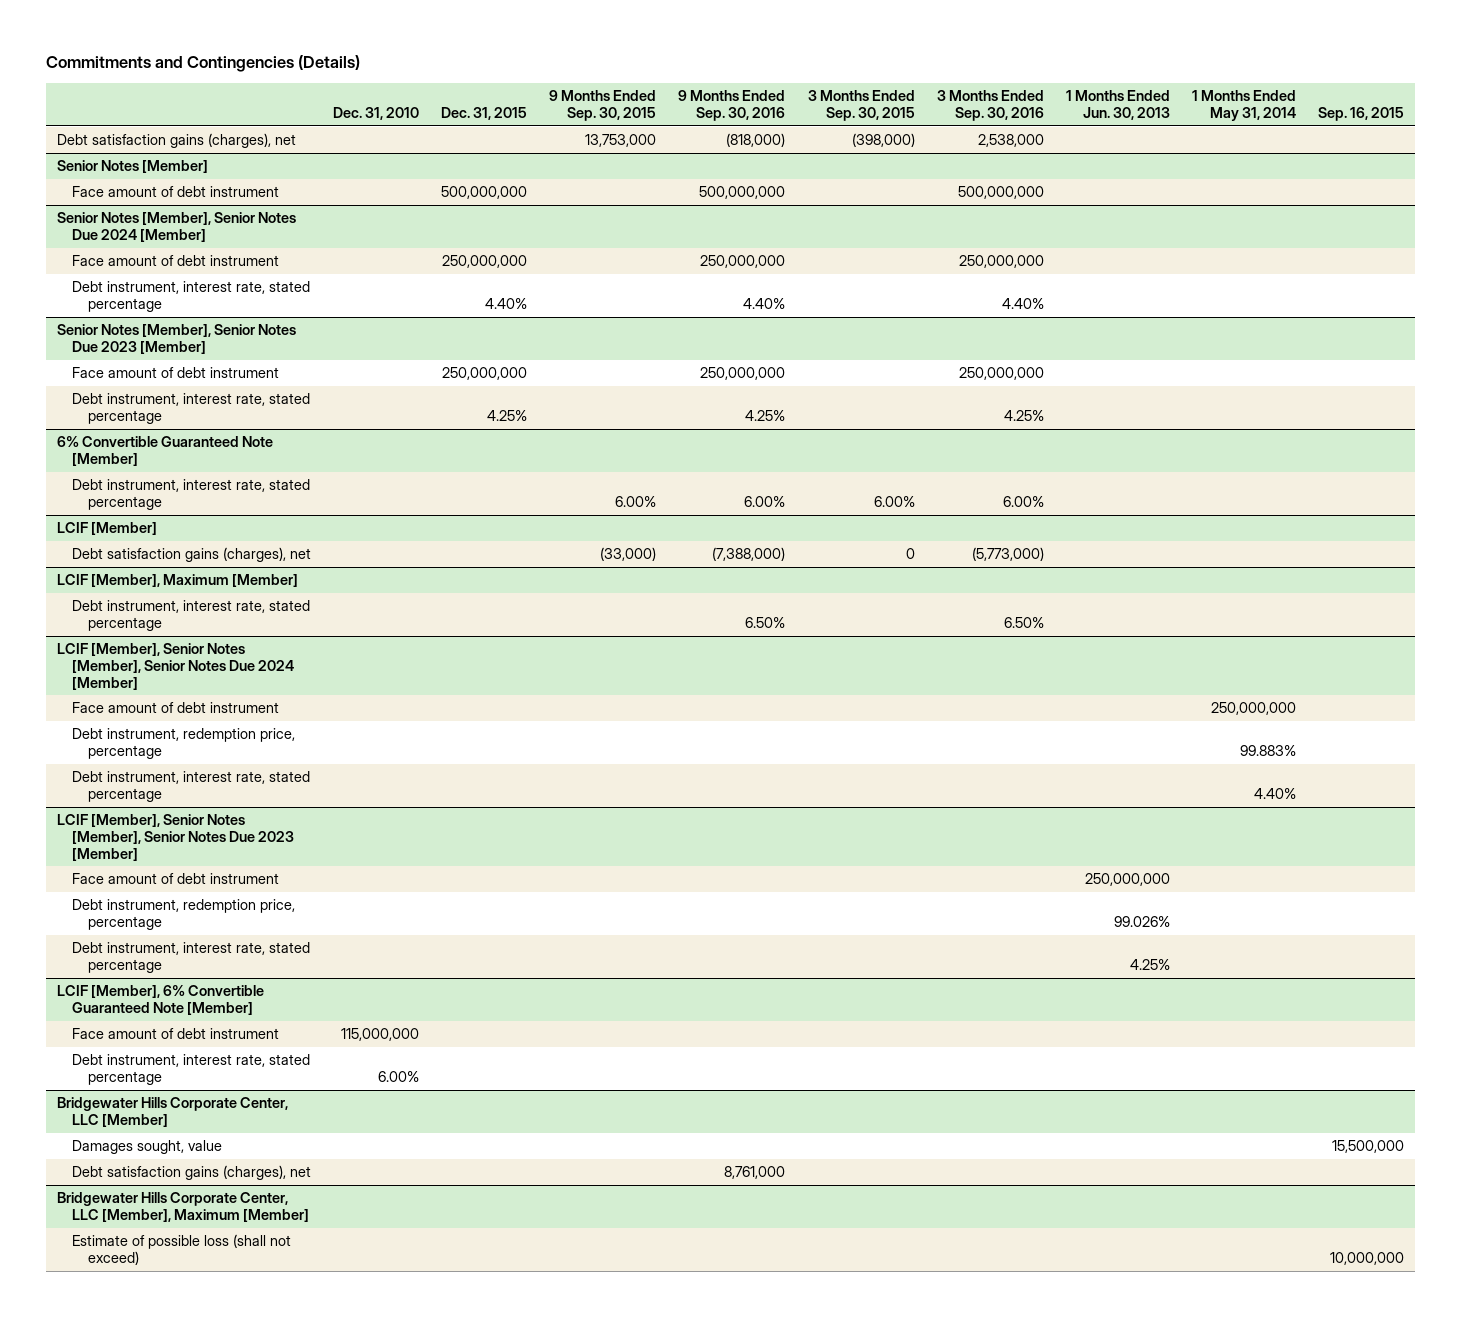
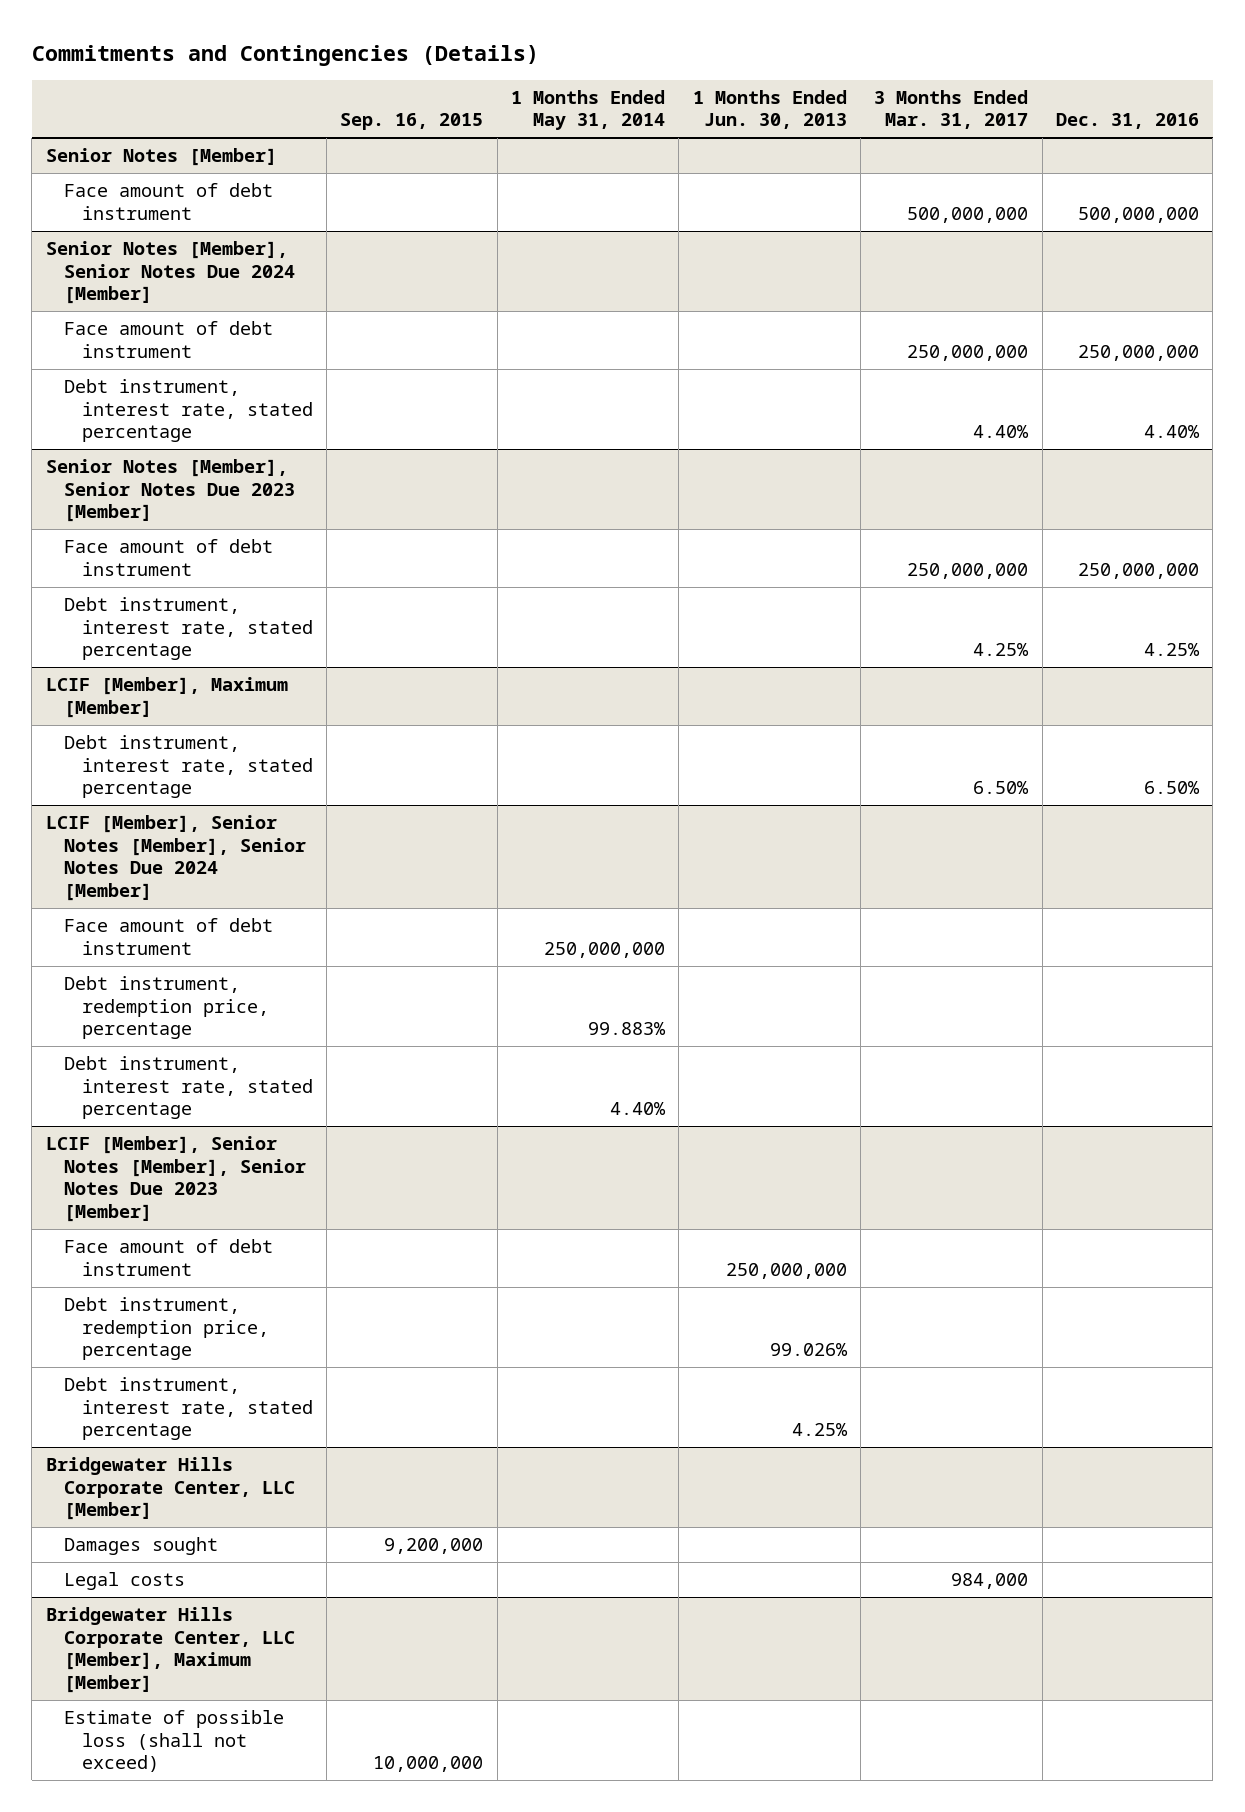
- | Dec. 31, 2010 | Dec. 31, 2015 | 9 Months Ended Sep. 30, 2015 | 9 Months Ended Sep. 30, 2016 | 3 Months Ended Sep. 30, 2015 | 3 Months Ended Sep. 30, 2016 | 1 Months Ended Jun. 30, 2013 | 1 Months Ended May 31, 2014 | Sep. 16, 2015
+ | Sep. 16, 2015 | 1 Months Ended May 31, 2014 | 1 Months Ended Jun. 30, 2013 | 3 Months Ended Mar. 31, 2017 | Dec. 31, 2016
- Debt satisfaction gains (charges), net | | | 13,753,000 | (818,000) | (398,000) | 2,538,000 | | |
- 6% Convertible Guaranteed Note [Member]
- Debt instrument, interest rate, stated percentage | | | 6.00% | 6.00% | 6.00% | 6.00% | | |
- LCIF [Member]
- Debt satisfaction gains (charges), net | | | (33,000) | (7,388,000) | 0 | (5,773,000) | | |
- LCIF [Member], 6% Convertible Guaranteed Note [Member]
- Face amount of debt instrument | 115,000,000 | | | | | | | |
- Debt instrument, interest rate, stated percentage | 6.00% | | | | | | | |
@ Bridgewater Hills Corporate Center, LLC [Member]
- Damages sought, value | | | | | | | | | 15,500,000
- Debt satisfaction gains (charges), net | | | | 8,761,000 | | | | |
+ Damages sought | 9,200,000 | | | |
+ Legal costs | | | | 984,000 |

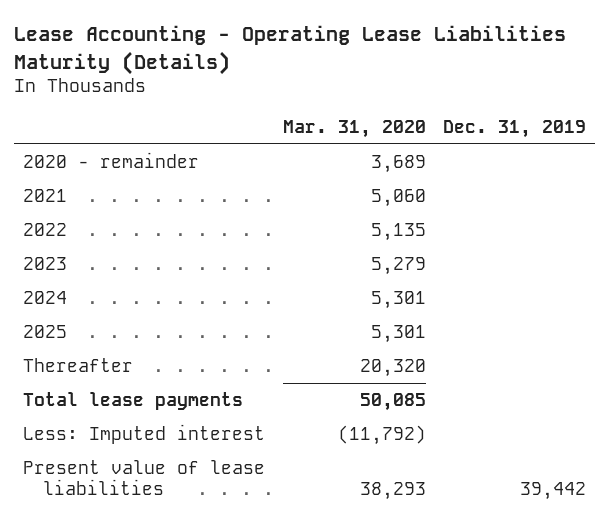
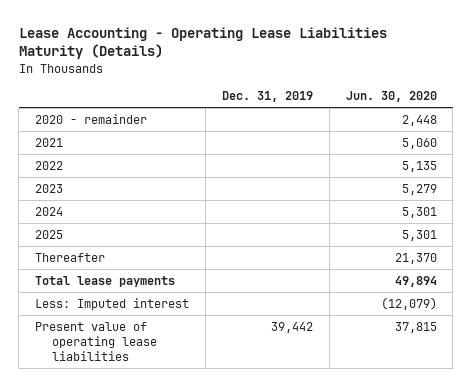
- | Mar. 31, 2020 | Dec. 31, 2019
+ | Dec. 31, 2019 | Jun. 30, 2020
- Present value of lease liabilities | 38,293 | 39,442
+ Present value of operating lease liabilities | 39,442 | 37,815

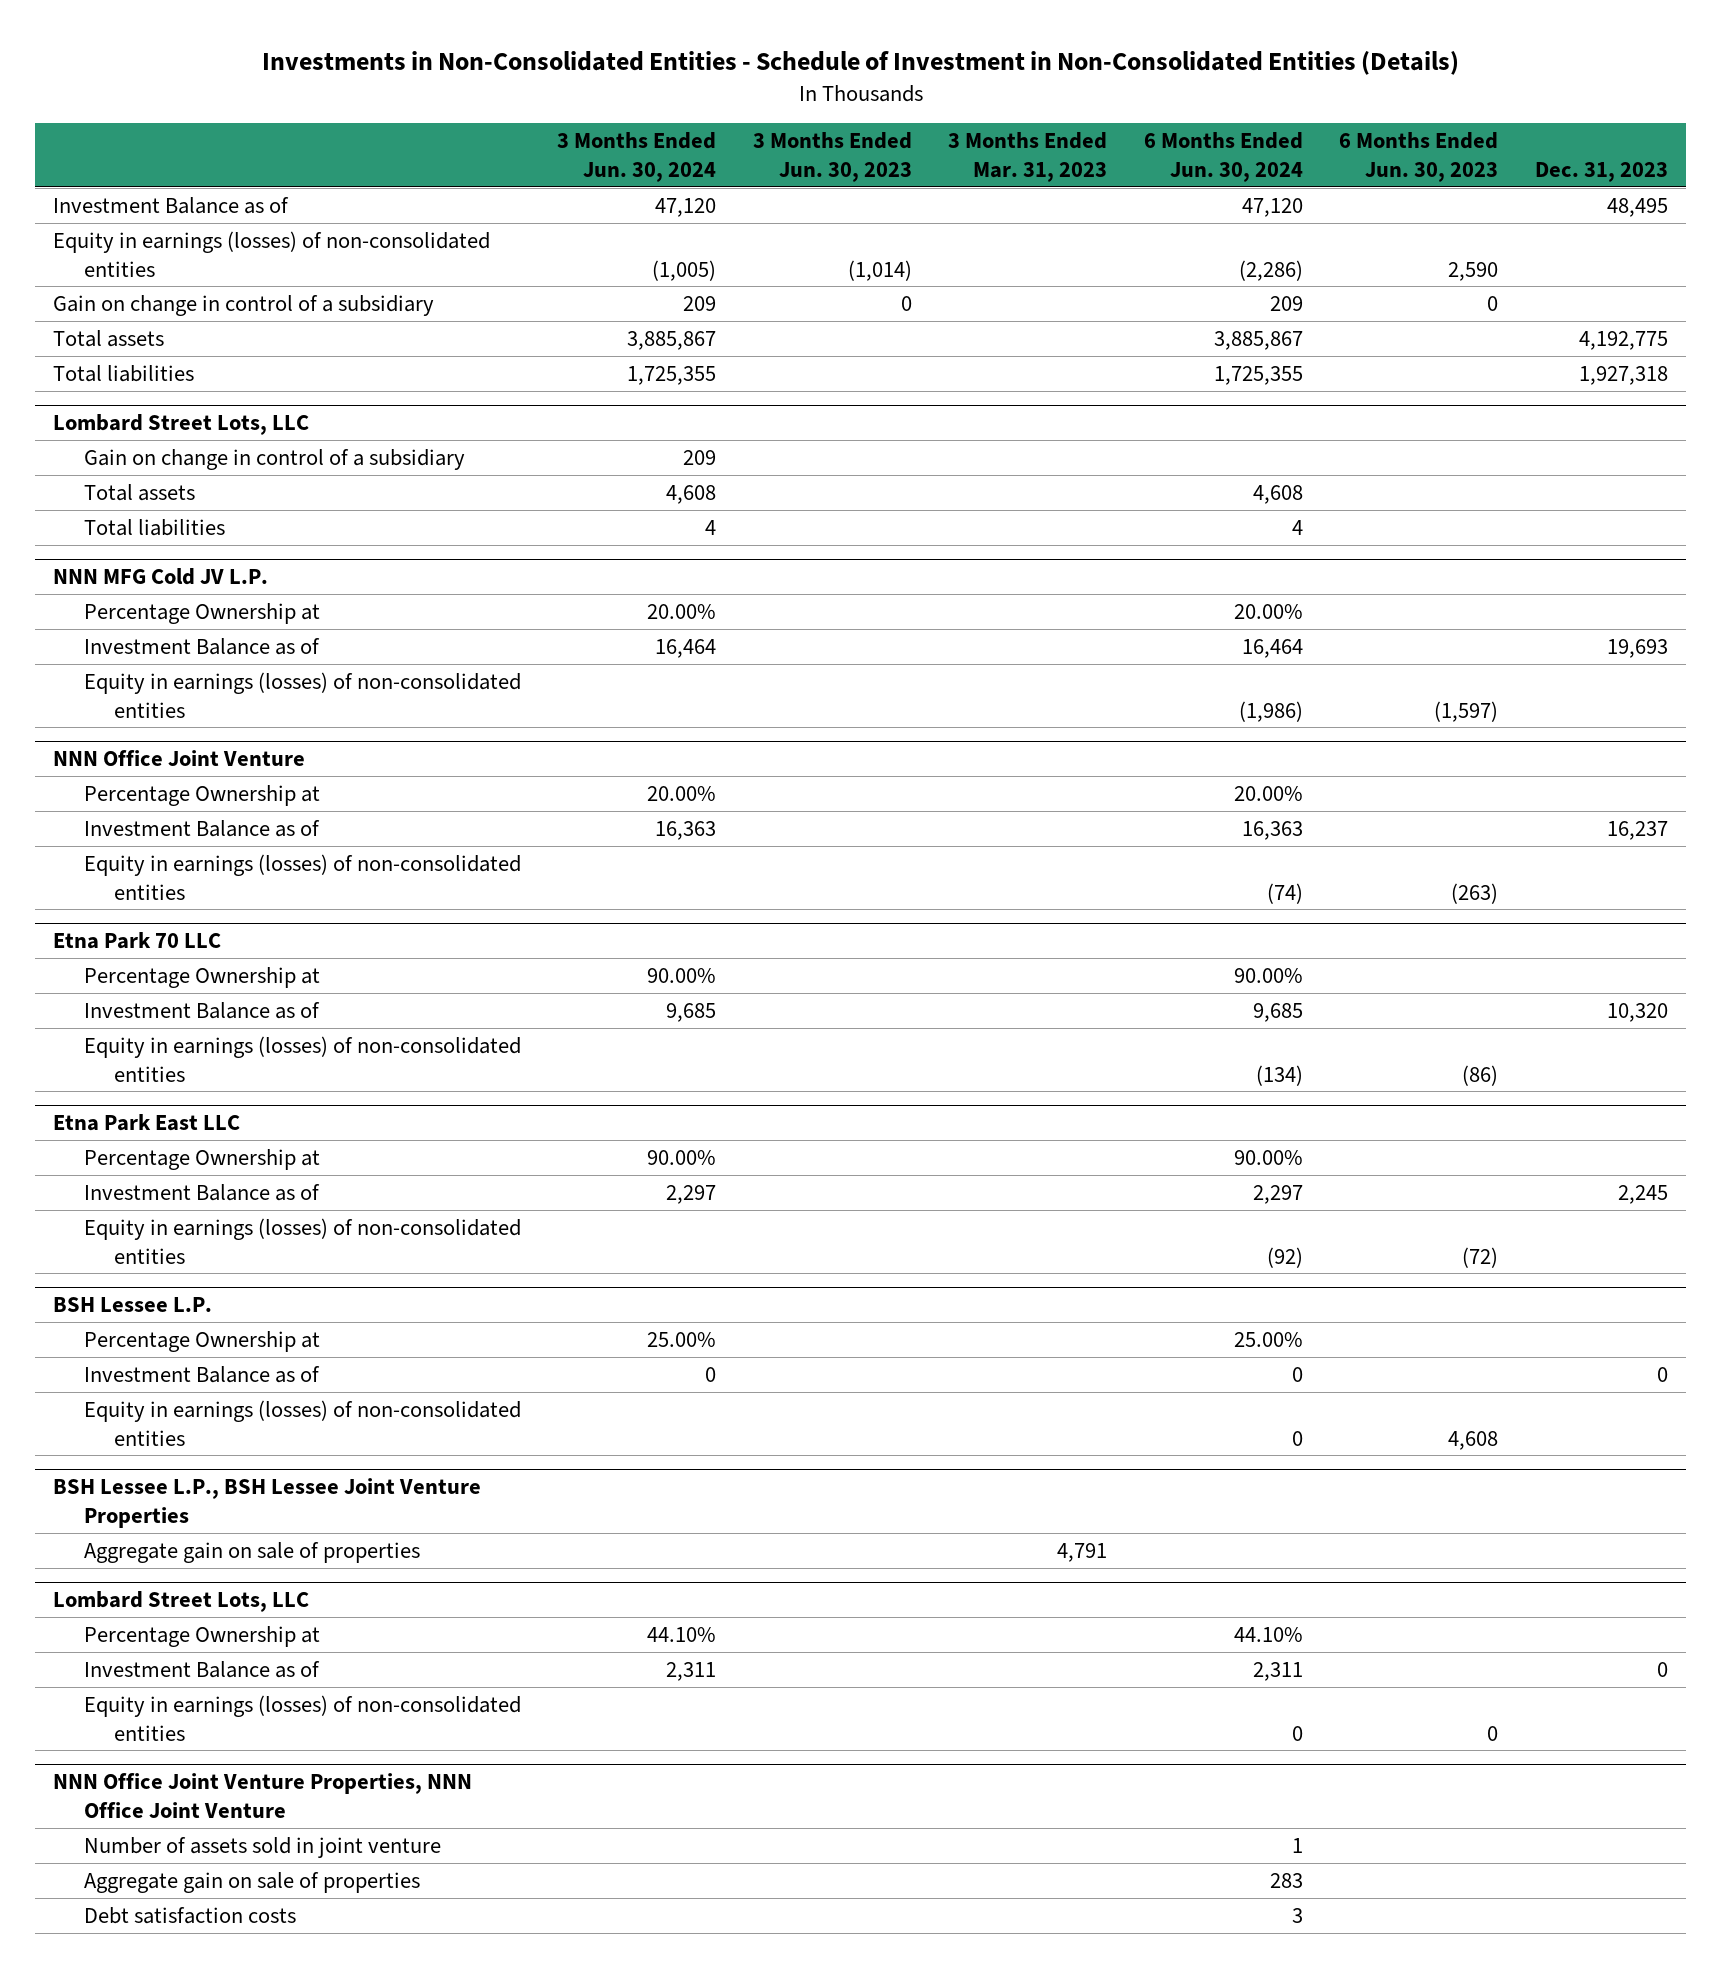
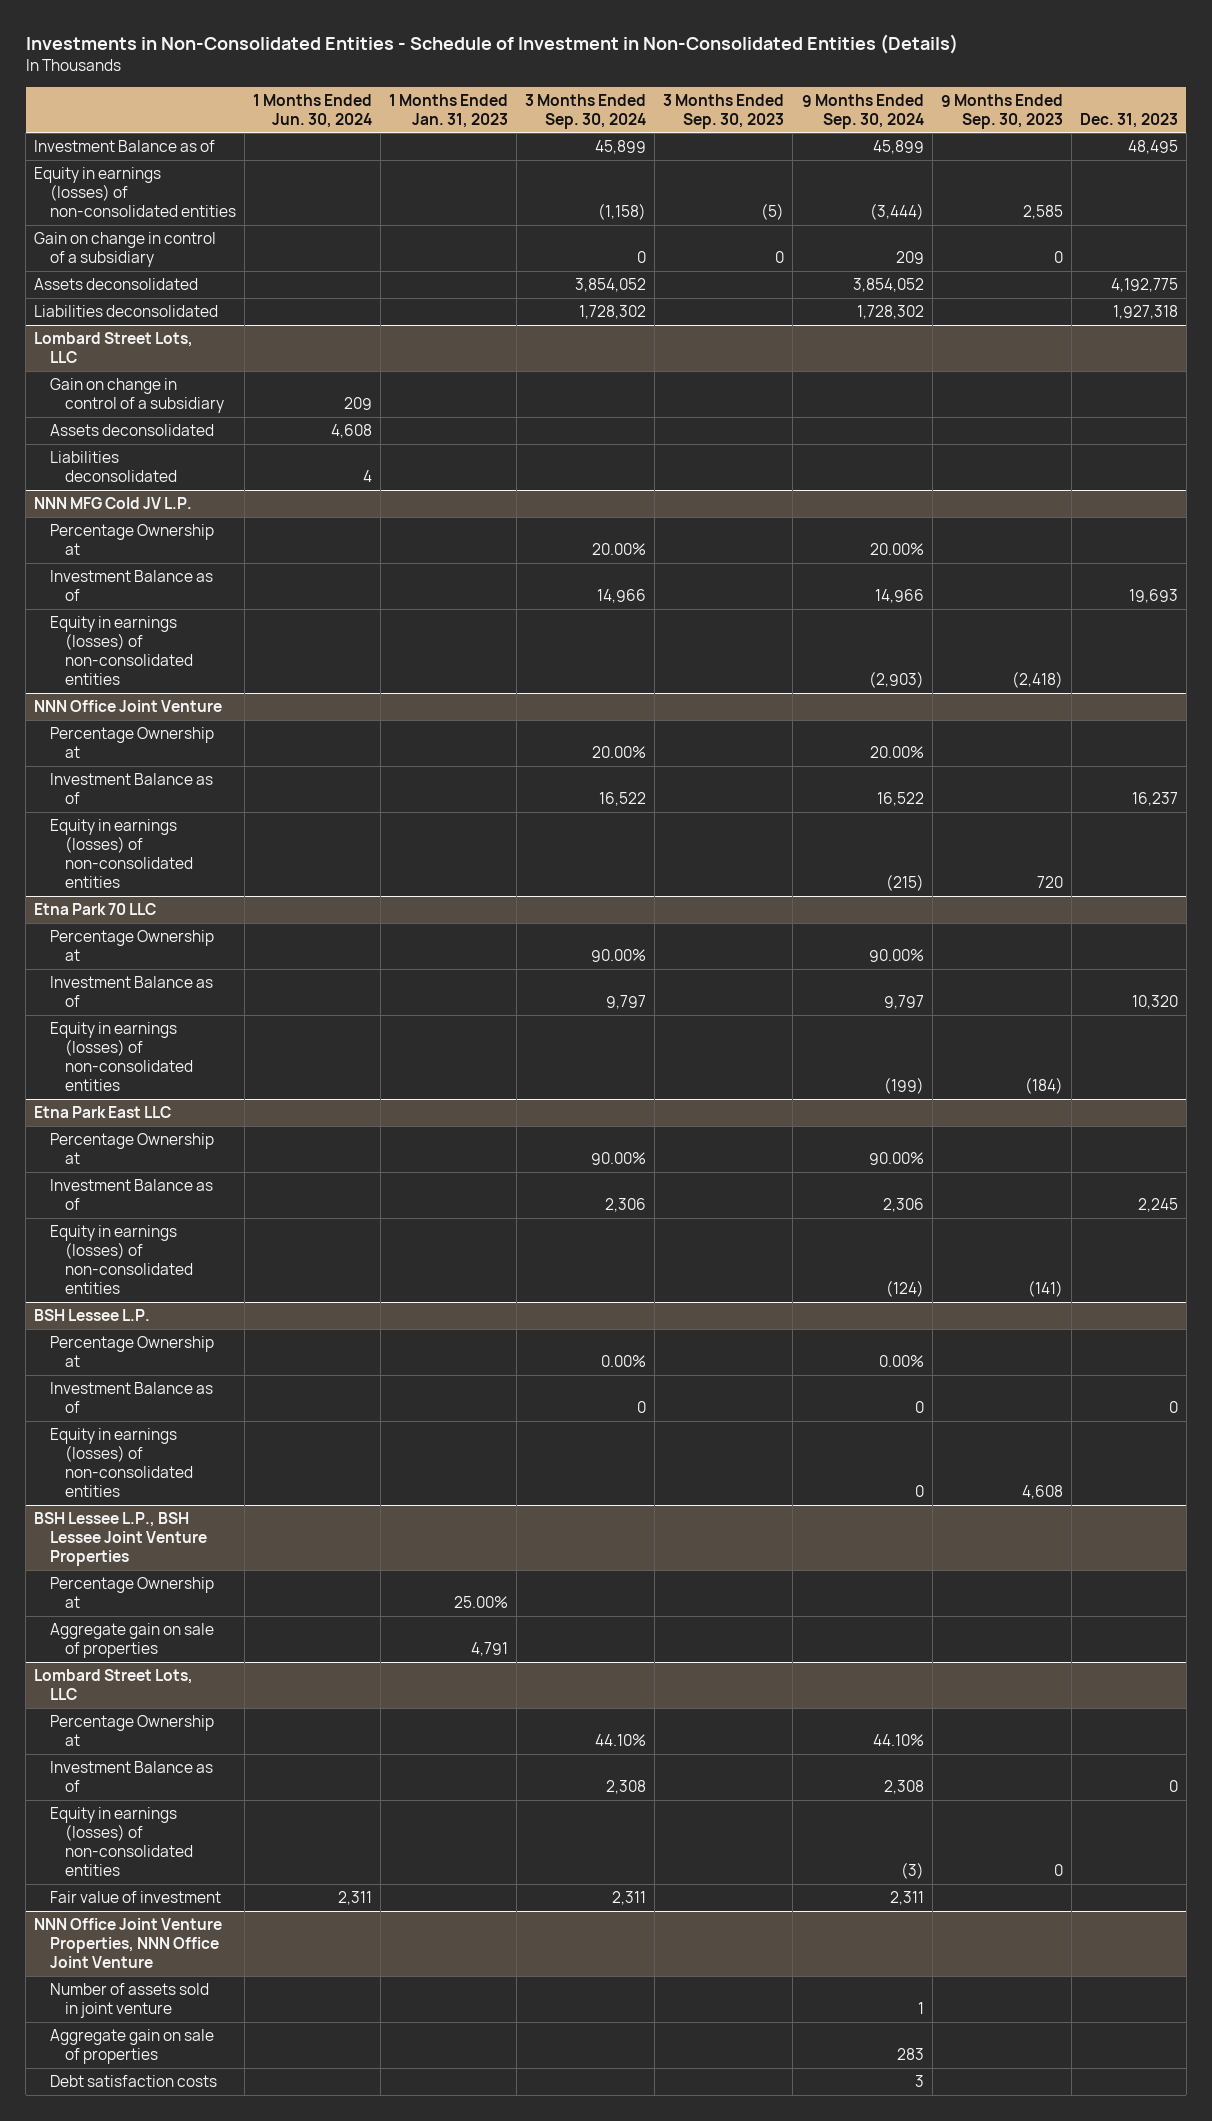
- | 3 Months Ended Jun. 30, 2024 | 3 Months Ended Jun. 30, 2023 | 3 Months Ended Mar. 31, 2023 | 6 Months Ended Jun. 30, 2024 | 6 Months Ended Jun. 30, 2023 | Dec. 31, 2023
+ | 1 Months Ended Jun. 30, 2024 | 1 Months Ended Jan. 31, 2023 | 3 Months Ended Sep. 30, 2024 | 3 Months Ended Sep. 30, 2023 | 9 Months Ended Sep. 30, 2024 | 9 Months Ended Sep. 30, 2023 | Dec. 31, 2023
- Total assets | 3,885,867 | | | 3,885,867 | | 4,192,775
- Total liabilities | 1,725,355 | | | 1,725,355 | | 1,927,318
+ Assets deconsolidated | | | 3,854,052 | | 3,854,052 | | 4,192,775
+ Liabilities deconsolidated | | | 1,728,302 | | 1,728,302 | | 1,927,318
@ Lombard Street Lots, LLC
- Total assets | 4,608 | | | 4,608 | |
- Total liabilities | 4 | | | 4 | |
+ Assets deconsolidated | 4,608 | | | | | |
+ Liabilities deconsolidated | 4 | | | | | |
@ BSH Lessee L.P., BSH Lessee Joint Venture Properties
+ Percentage Ownership at | | 25.00% | | | | |
@ Lombard Street Lots, LLC
+ Fair value of investment | 2,311 | | 2,311 | | 2,311 | |

